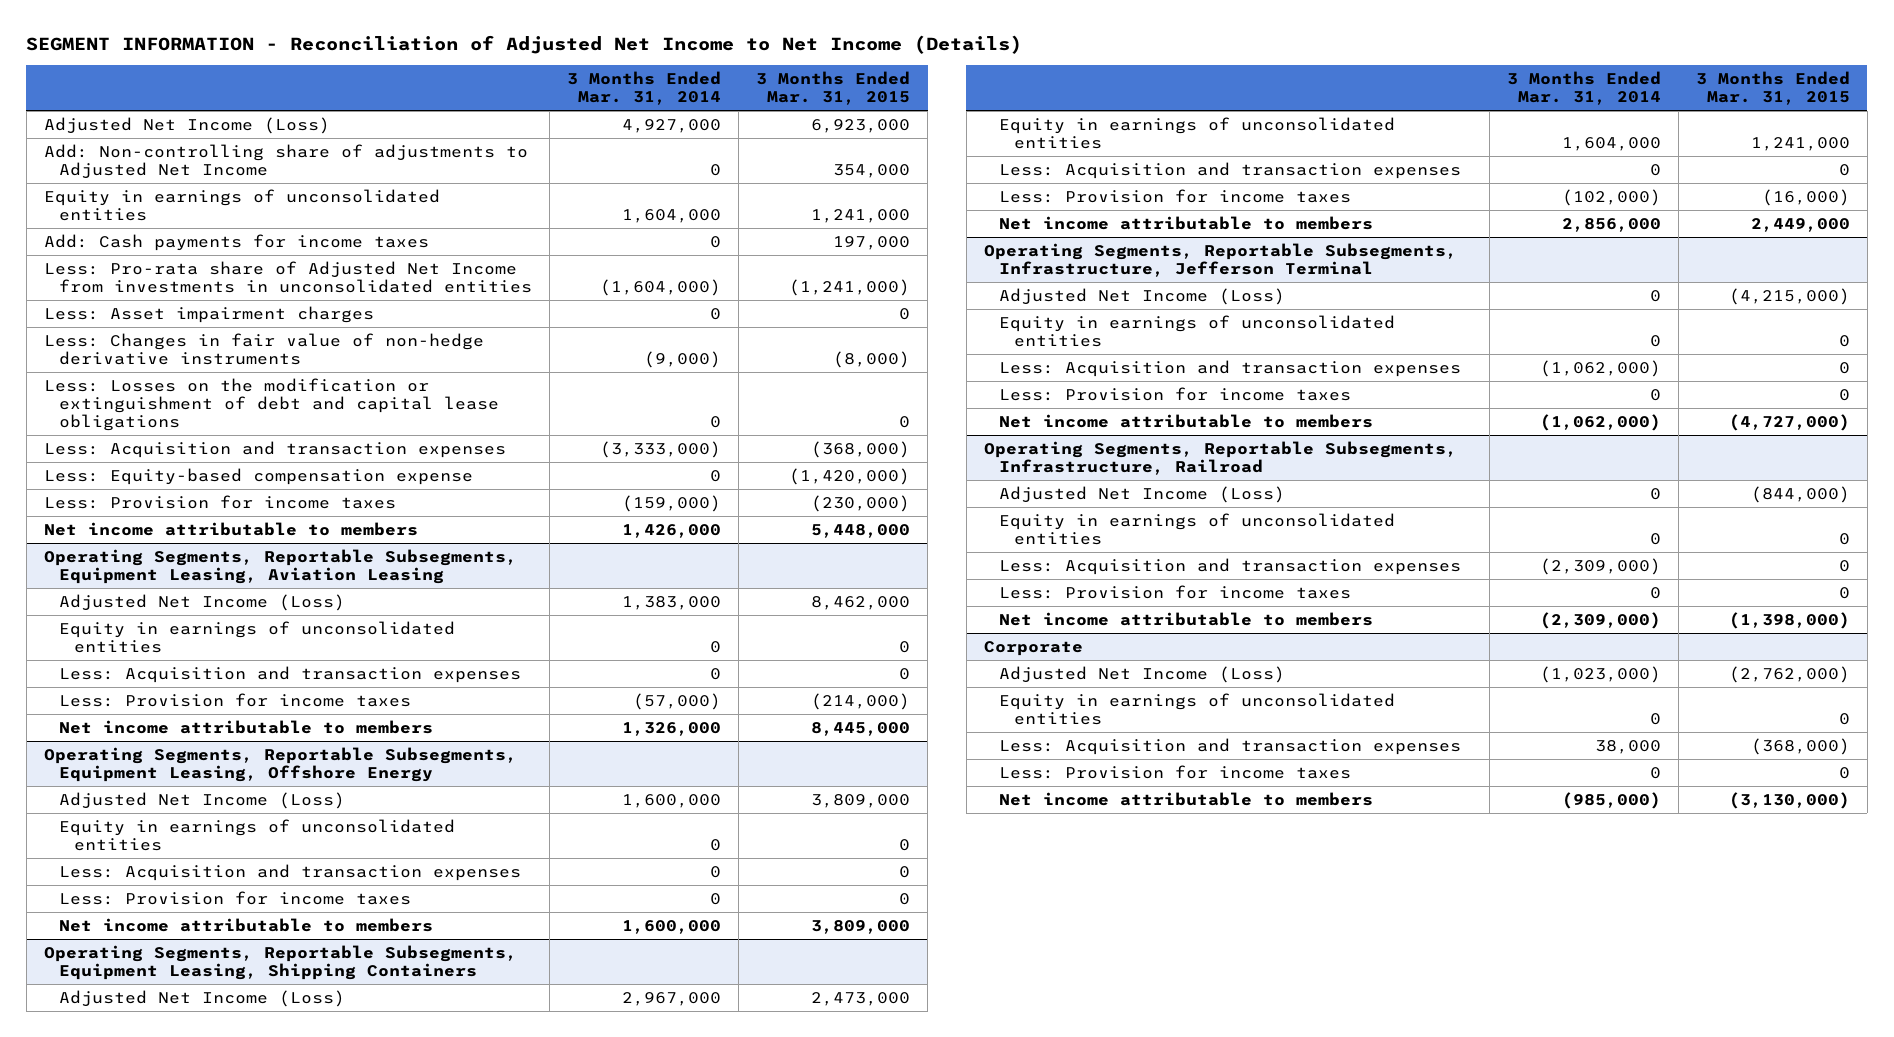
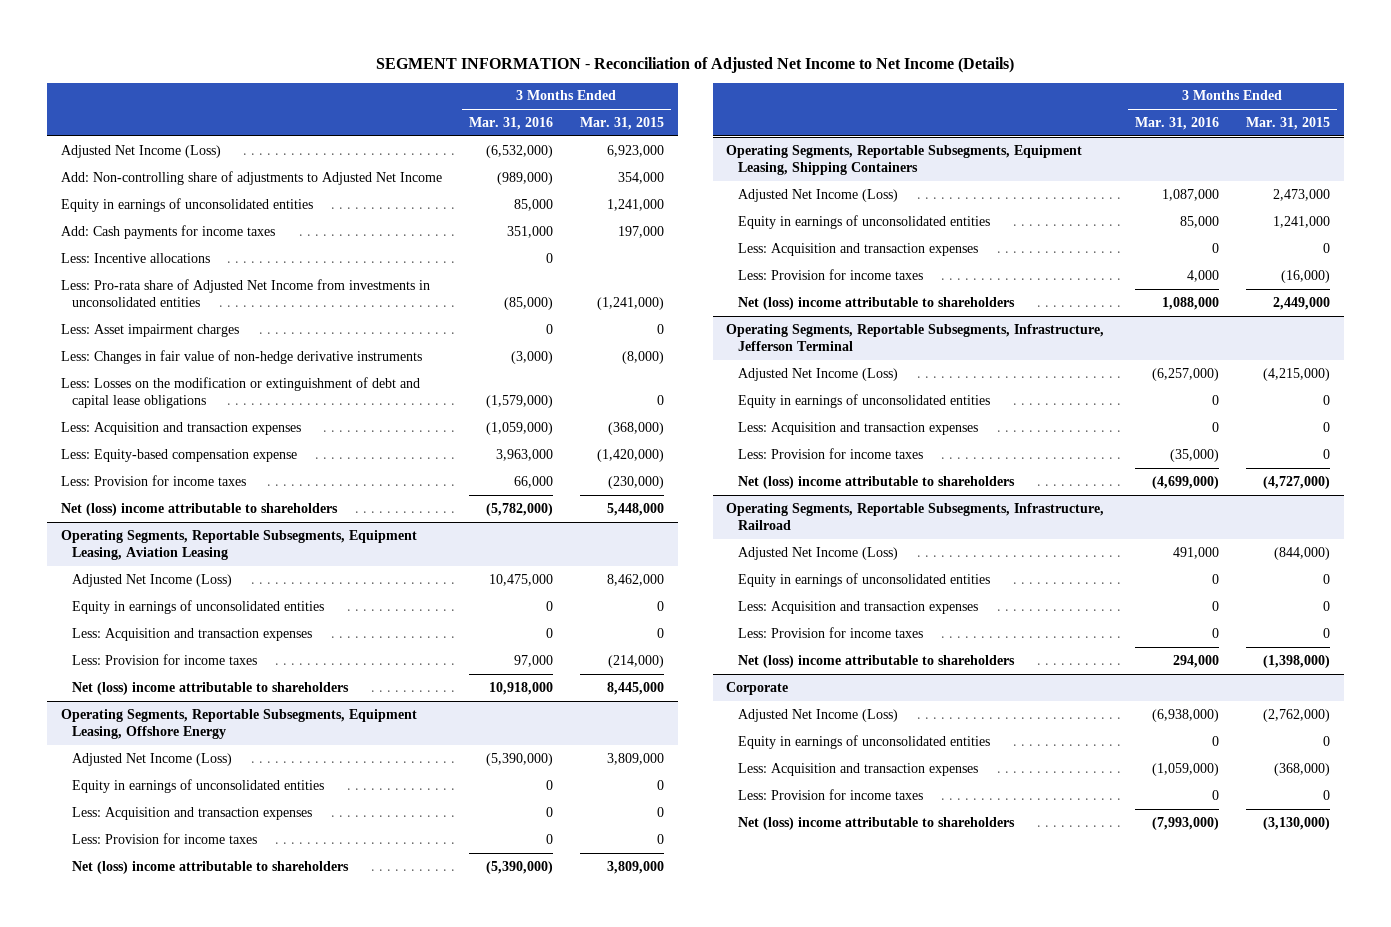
- | 3 Months Ended Mar. 31, 2014 | 3 Months Ended Mar. 31, 2015
+ | 3 Months Ended Mar. 31, 2016 | 3 Months Ended Mar. 31, 2015
+ Less: Incentive allocations | 0 |
- Net income attributable to members | 1,426,000 | 5,448,000
+ Net (loss) income attributable to shareholders | (5,782,000) | 5,448,000
@ Operating Segments, Reportable Subsegments, Equipment Leasing, Aviation Leasing
- Net income attributable to members | 1,326,000 | 8,445,000
+ Net (loss) income attributable to shareholders | 10,918,000 | 8,445,000
@ Operating Segments, Reportable Subsegments, Equipment Leasing, Offshore Energy
- Net income attributable to members | 1,600,000 | 3,809,000
+ Net (loss) income attributable to shareholders | (5,390,000) | 3,809,000
@ Operating Segments, Reportable Subsegments, Equipment Leasing, Shipping Containers
- Net income attributable to members | 2,856,000 | 2,449,000
+ Net (loss) income attributable to shareholders | 1,088,000 | 2,449,000
@ Operating Segments, Reportable Subsegments, Infrastructure, Jefferson Terminal
- Net income attributable to members | (1,062,000) | (4,727,000)
+ Net (loss) income attributable to shareholders | (4,699,000) | (4,727,000)
@ Operating Segments, Reportable Subsegments, Infrastructure, Railroad
- Net income attributable to members | (2,309,000) | (1,398,000)
+ Net (loss) income attributable to shareholders | 294,000 | (1,398,000)
@ Corporate
- Net income attributable to members | (985,000) | (3,130,000)
+ Net (loss) income attributable to shareholders | (7,993,000) | (3,130,000)

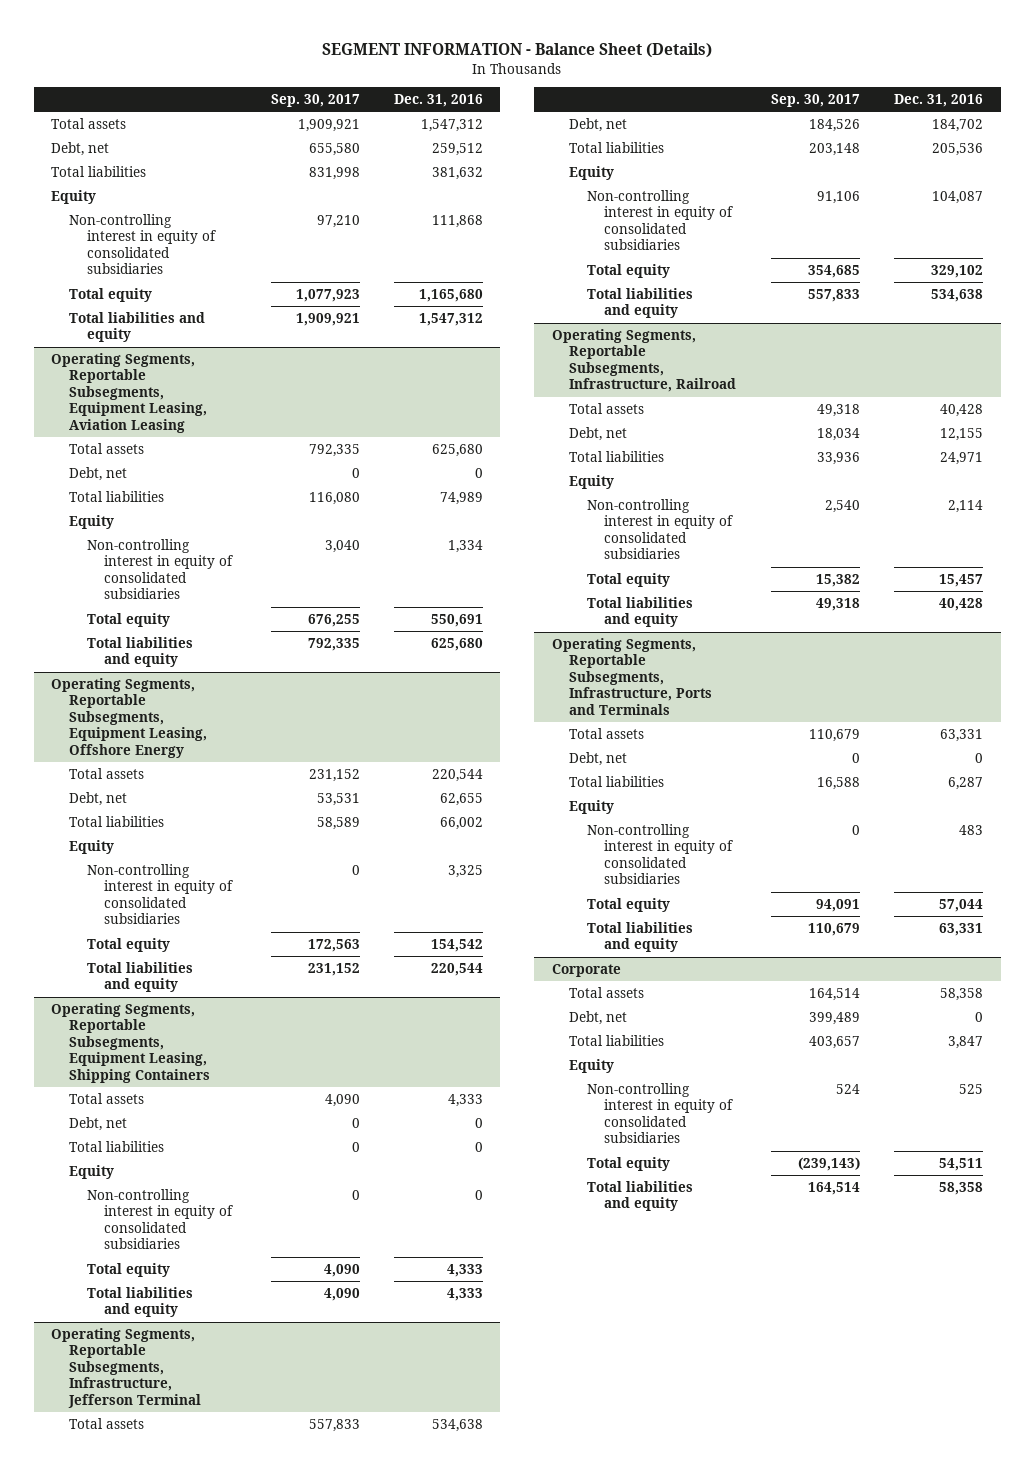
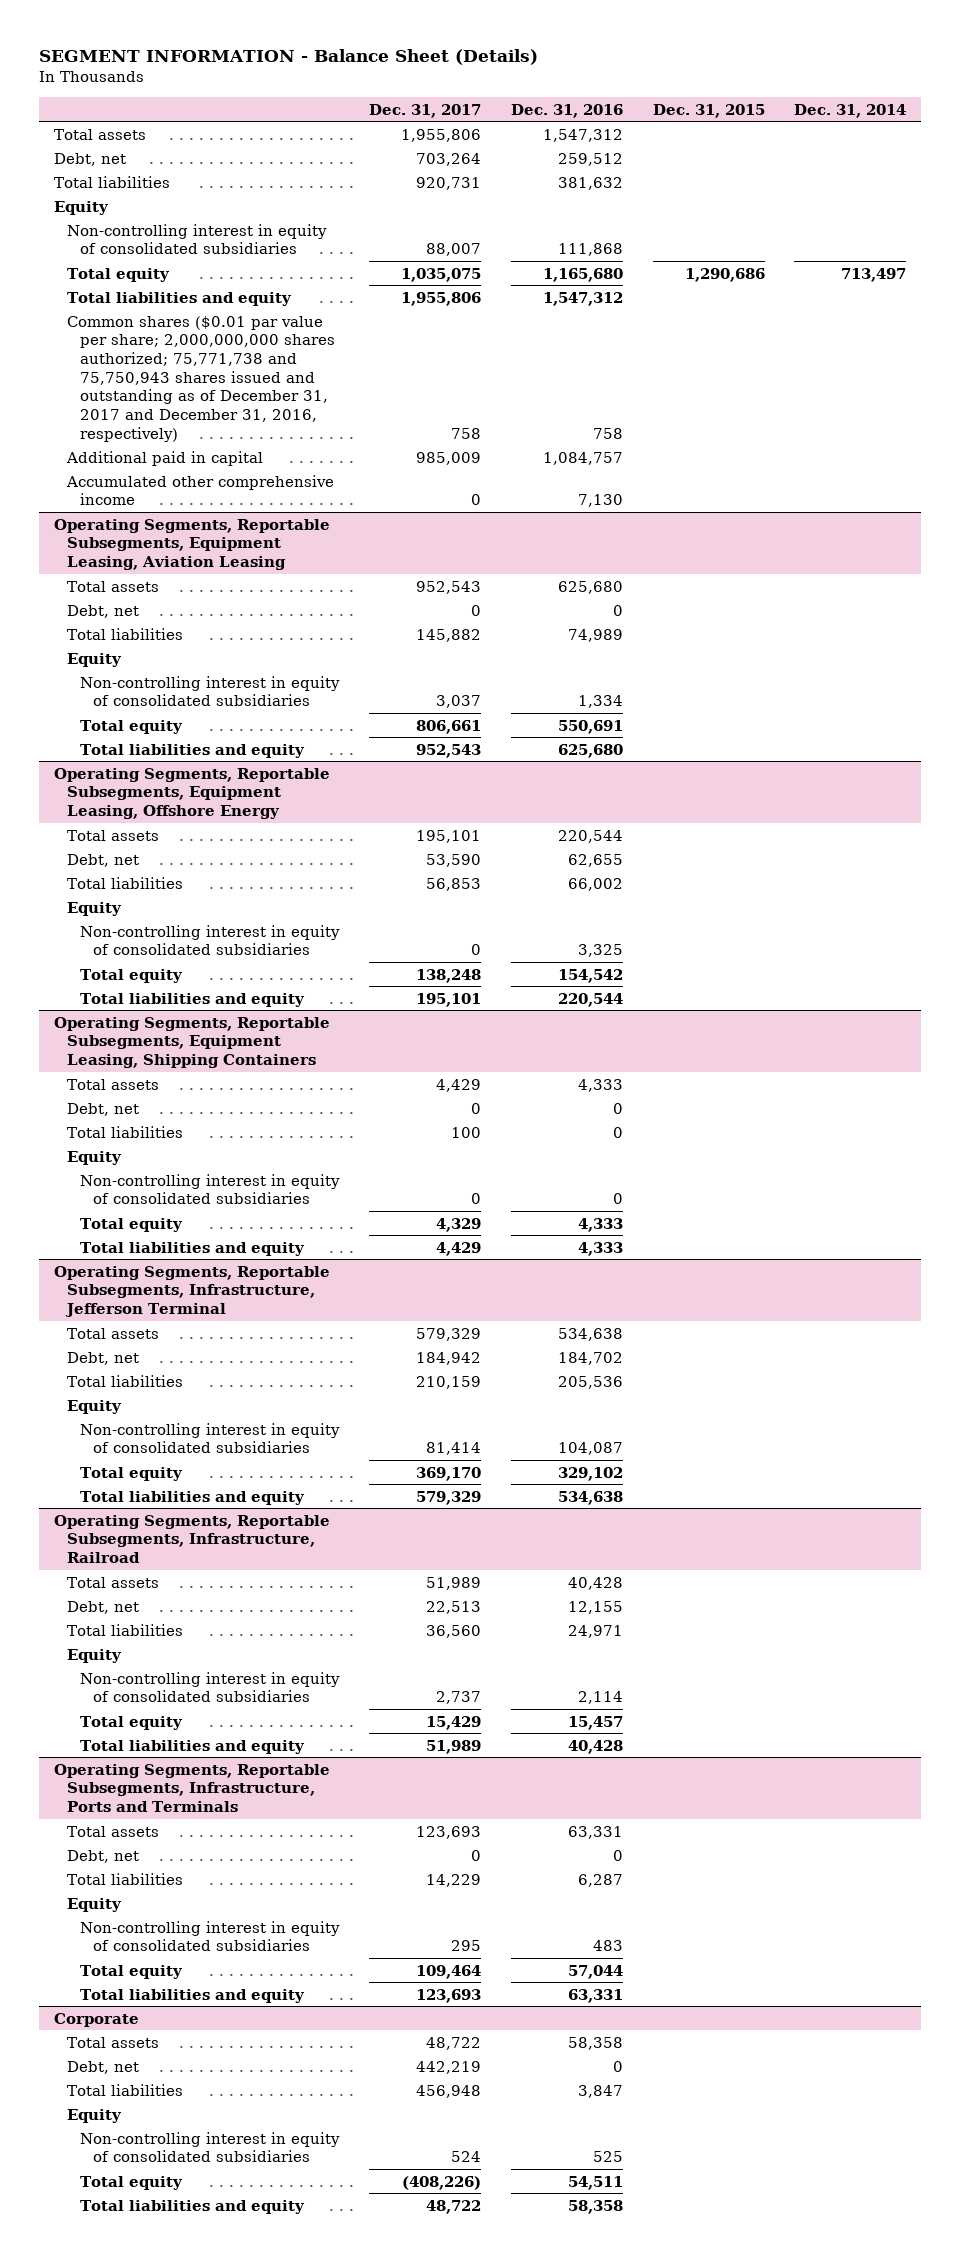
- | Sep. 30, 2017 | Dec. 31, 2016
+ | Dec. 31, 2017 | Dec. 31, 2016 | Dec. 31, 2015 | Dec. 31, 2014
+ Common shares ($0.01 par value per share; 2,000,000,000 shares authorized; 75,771,738 and 75,750,943 shares issued and outstanding as of December 31, 2017 and December 31, 2016, respectively) | 758 | 758 | |
+ Additional paid in capital | 985,009 | 1,084,757 | |
+ Accumulated other comprehensive income | 0 | 7,130 | |

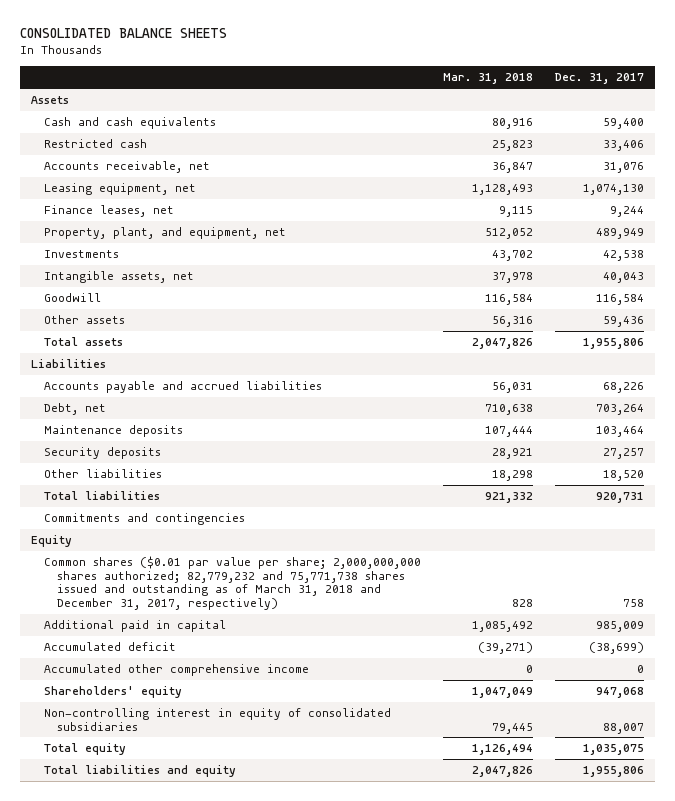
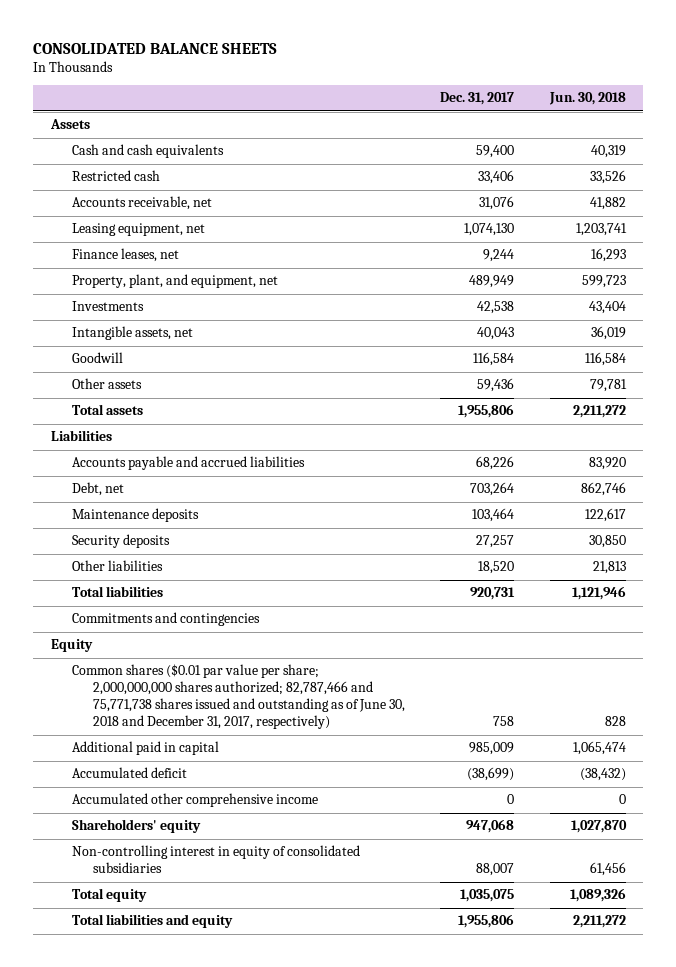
- | Mar. 31, 2018 | Dec. 31, 2017
+ | Dec. 31, 2017 | Jun. 30, 2018
- Common shares ($0.01 par value per share; 2,000,000,000 shares authorized; 82,779,232 and 75,771,738 shares issued and outstanding as of March 31, 2018 and December 31, 2017, respectively) | 828 | 758
+ Common shares ($0.01 par value per share; 2,000,000,000 shares authorized; 82,787,466 and 75,771,738 shares issued and outstanding as of June 30, 2018 and December 31, 2017, respectively) | 758 | 828

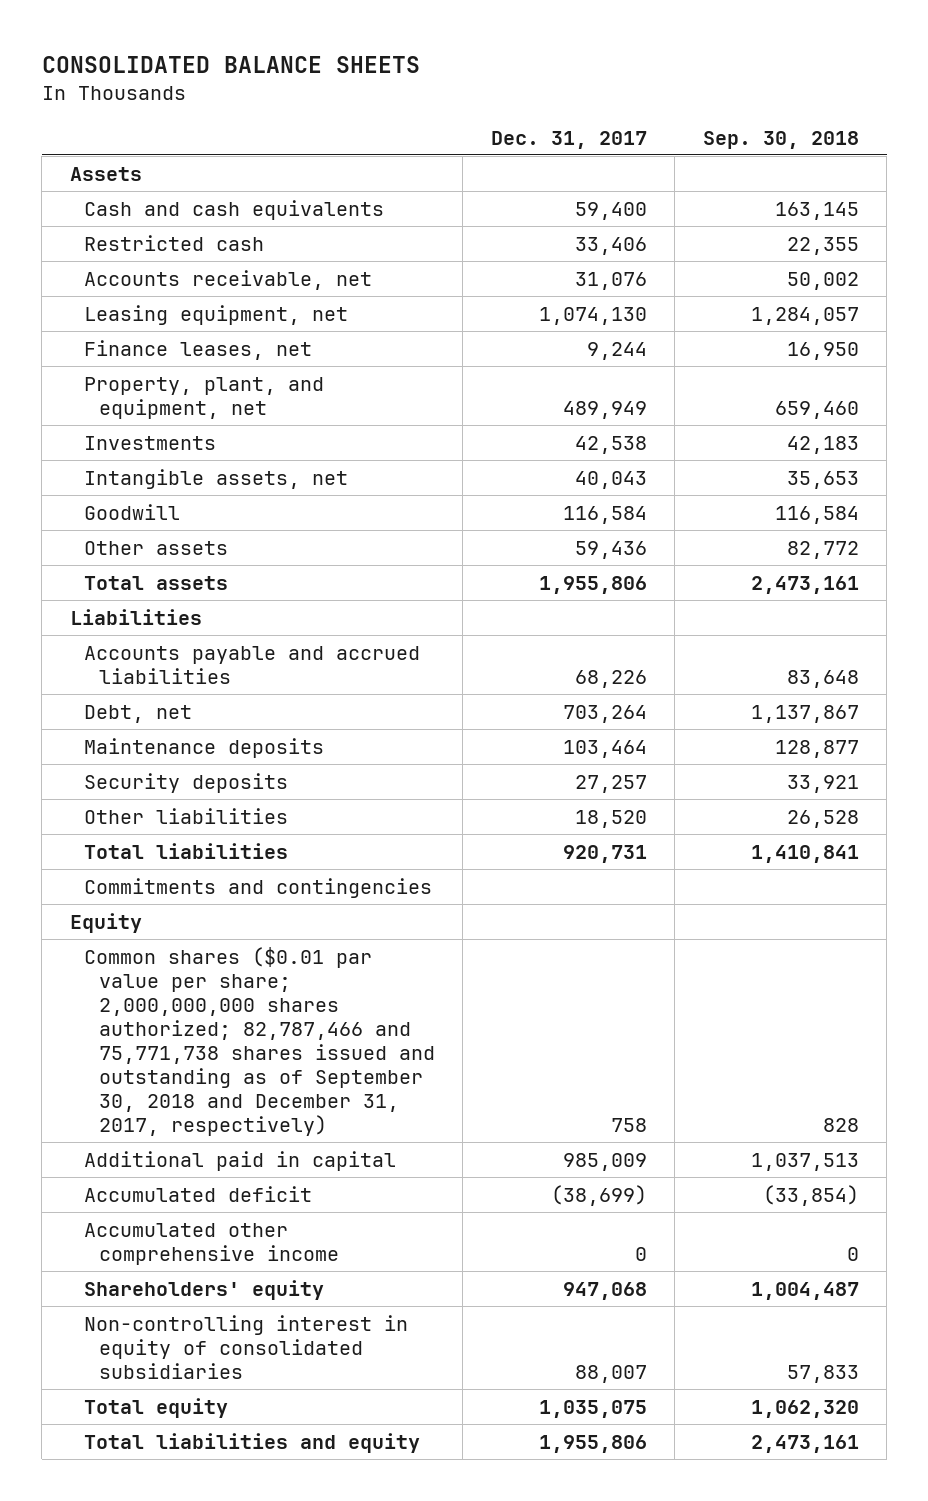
- | Dec. 31, 2017 | Jun. 30, 2018
+ | Dec. 31, 2017 | Sep. 30, 2018
- Common shares ($0.01 par value per share; 2,000,000,000 shares authorized; 82,787,466 and 75,771,738 shares issued and outstanding as of June 30, 2018 and December 31, 2017, respectively) | 758 | 828
+ Common shares ($0.01 par value per share; 2,000,000,000 shares authorized; 82,787,466 and 75,771,738 shares issued and outstanding as of September 30, 2018 and December 31, 2017, respectively) | 758 | 828

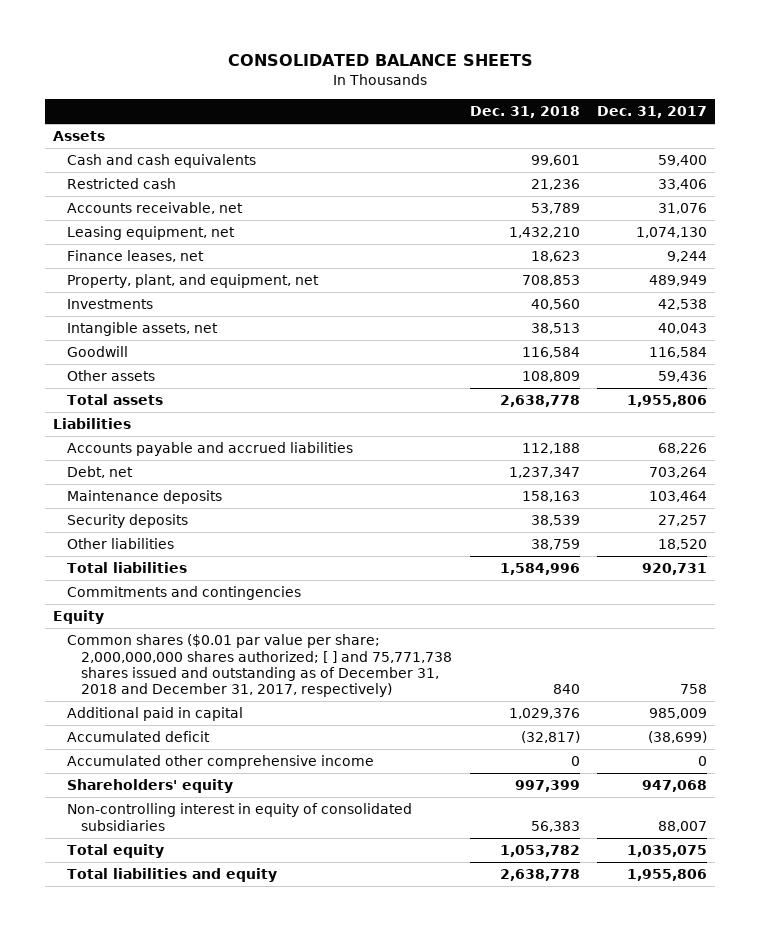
- | Dec. 31, 2017 | Sep. 30, 2018
+ | Dec. 31, 2018 | Dec. 31, 2017
- Common shares ($0.01 par value per share; 2,000,000,000 shares authorized; 82,787,466 and 75,771,738 shares issued and outstanding as of September 30, 2018 and December 31, 2017, respectively) | 758 | 828
+ Common shares ($0.01 par value per share; 2,000,000,000 shares authorized; [ ] and 75,771,738 shares issued and outstanding as of December 31, 2018 and December 31, 2017, respectively) | 840 | 758

